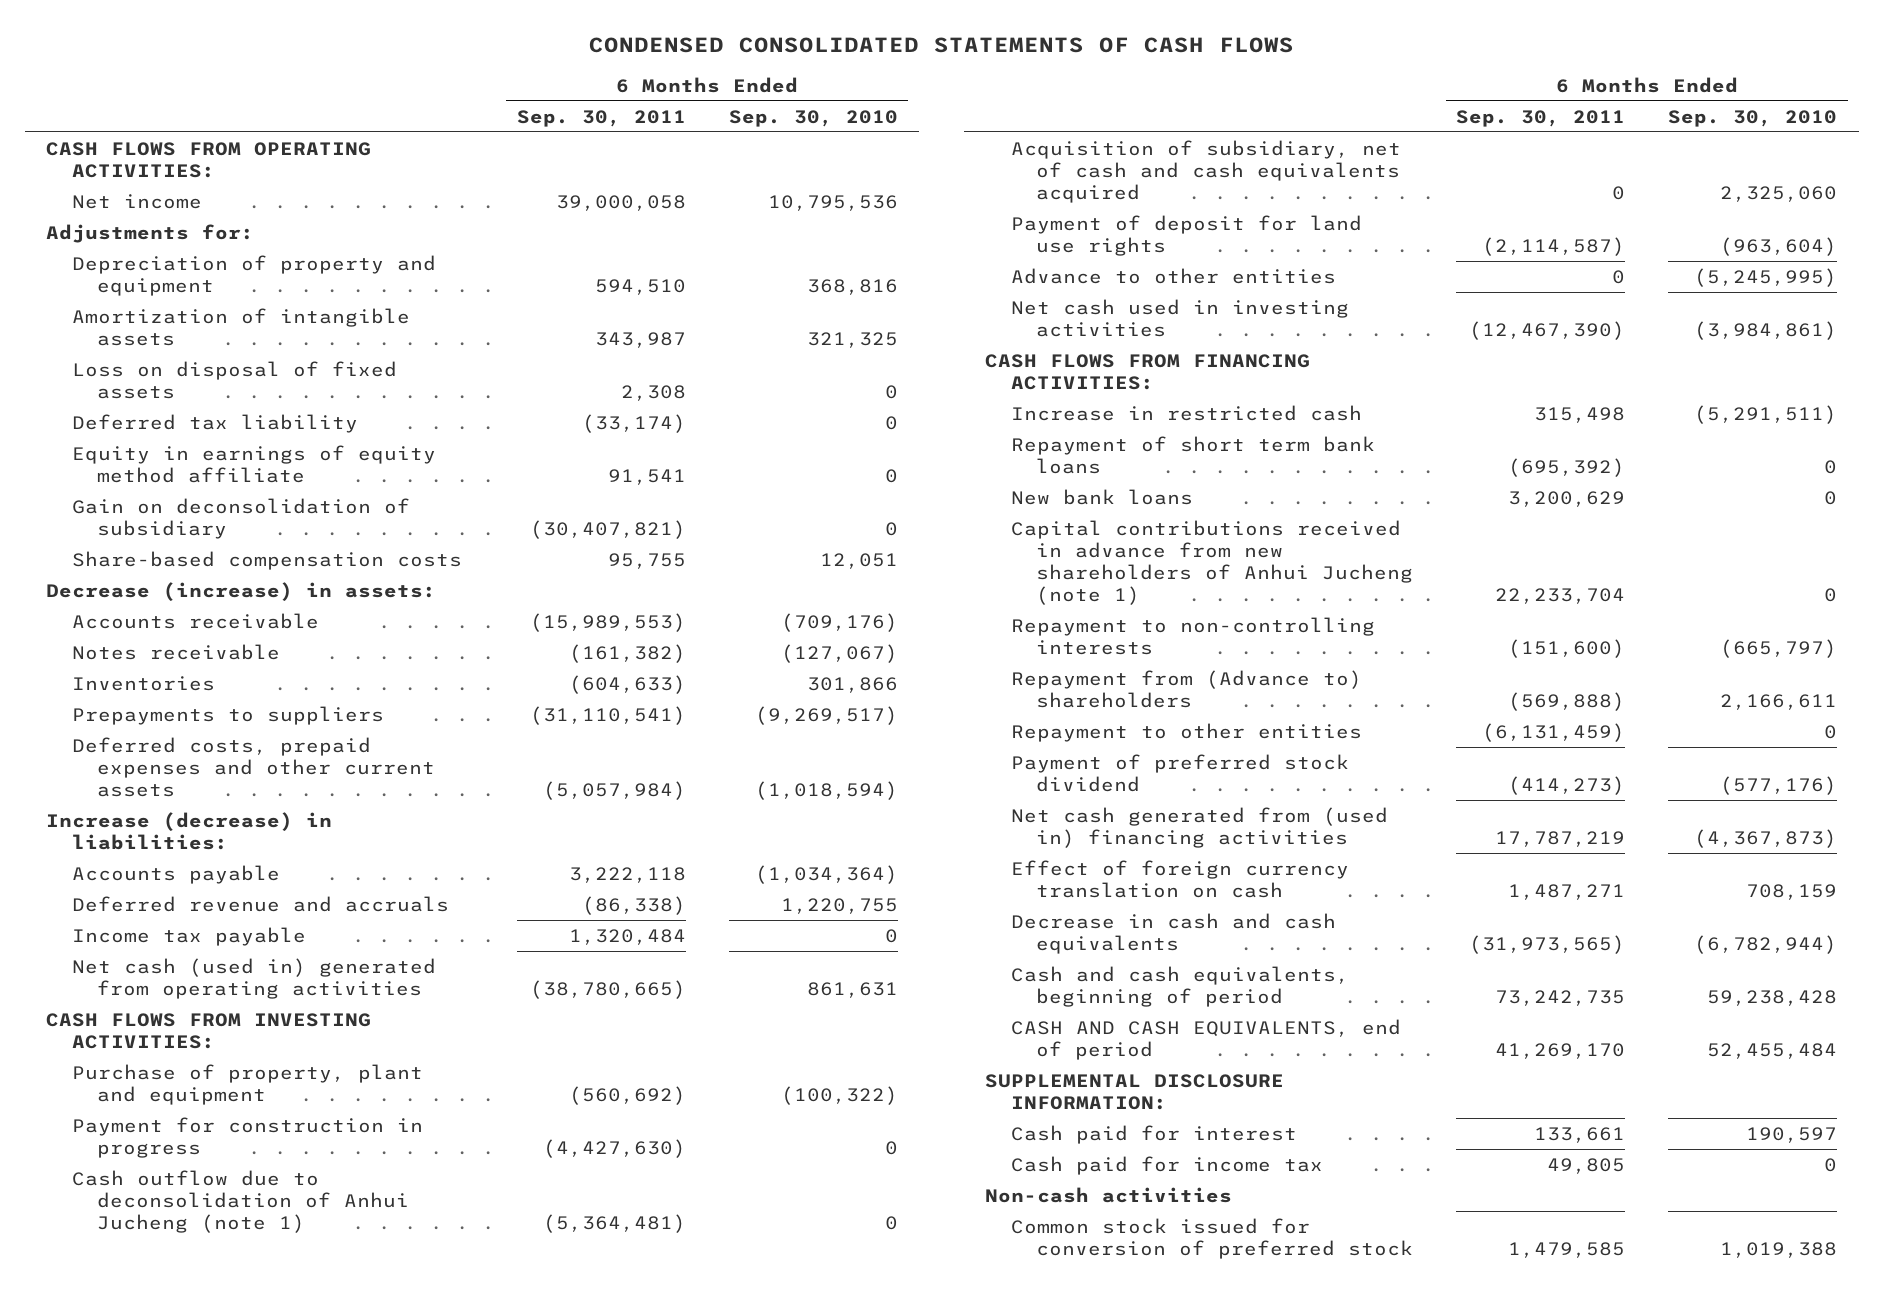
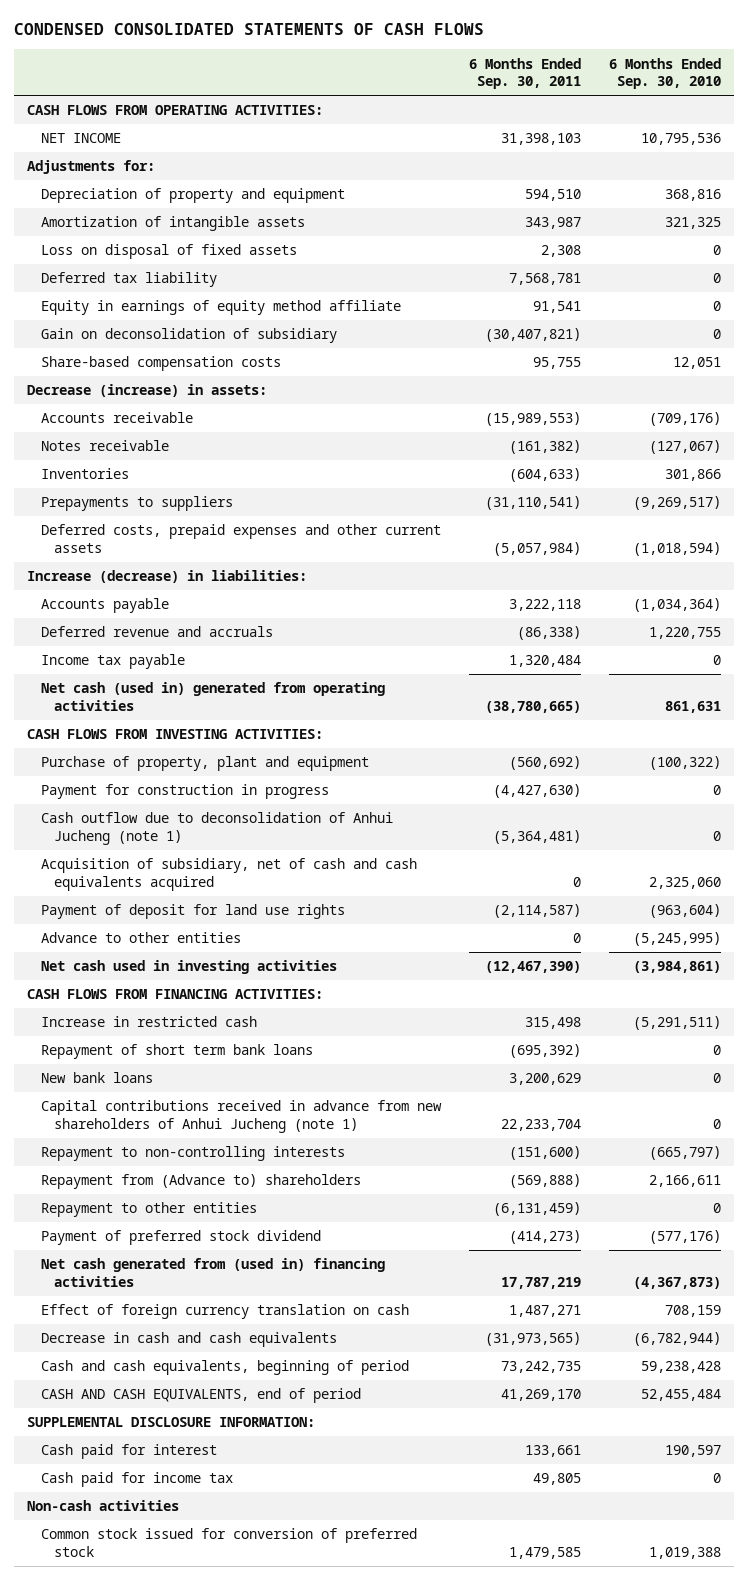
- Net income | 39,000,058 | 10,795,536
+ NET INCOME | 31,398,103 | 10,795,536
- Deferred tax liability | (33,174) | 0
+ Deferred tax liability | 7,568,781 | 0

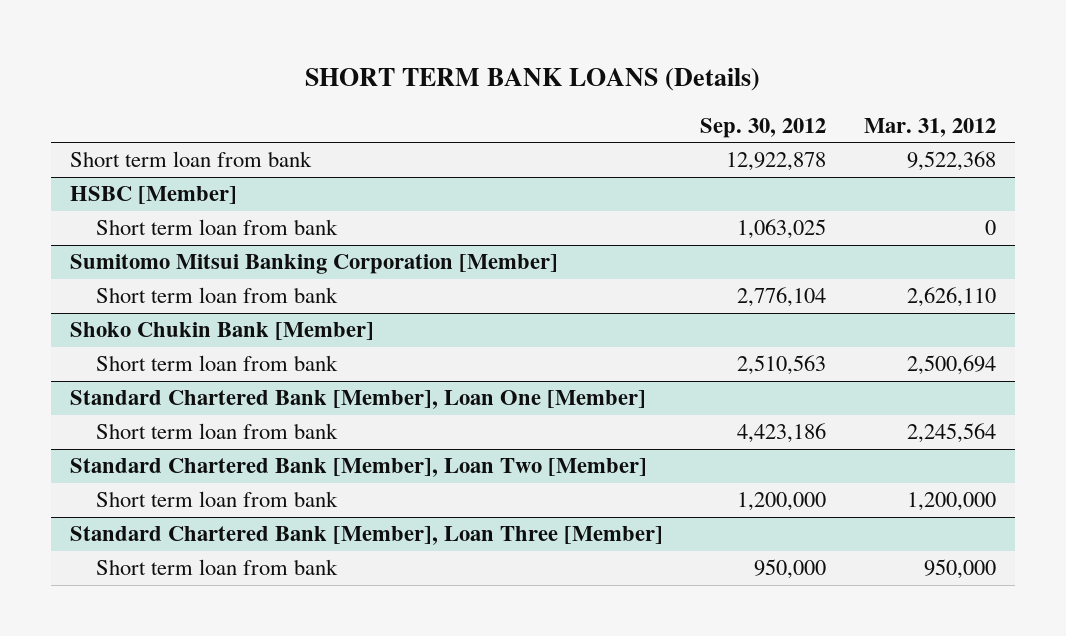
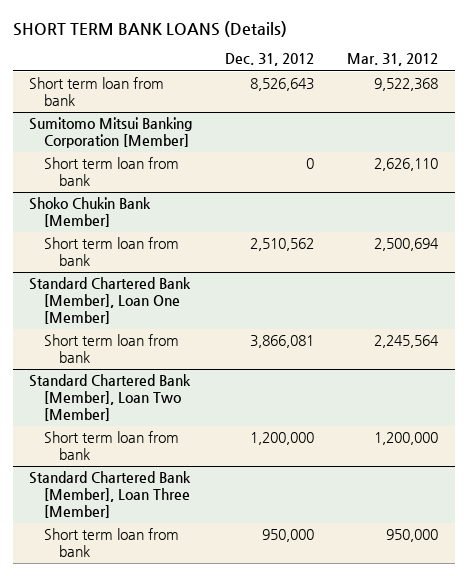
- | Sep. 30, 2012 | Mar. 31, 2012
+ | Dec. 31, 2012 | Mar. 31, 2012
- HSBC [Member]
- Short term loan from bank | 1,063,025 | 0

